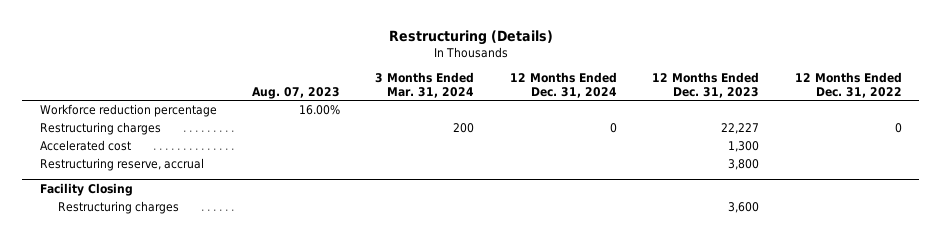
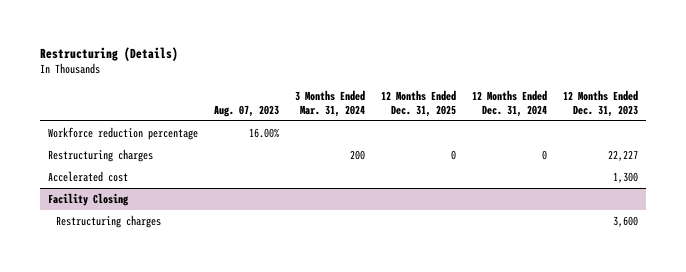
- | Aug. 07, 2023 | 3 Months Ended Mar. 31, 2024 | 12 Months Ended Dec. 31, 2024 | 12 Months Ended Dec. 31, 2023 | 12 Months Ended Dec. 31, 2022
+ | Aug. 07, 2023 | 3 Months Ended Mar. 31, 2024 | 12 Months Ended Dec. 31, 2025 | 12 Months Ended Dec. 31, 2024 | 12 Months Ended Dec. 31, 2023
- Restructuring reserve, accrual | | | | 3,800 |

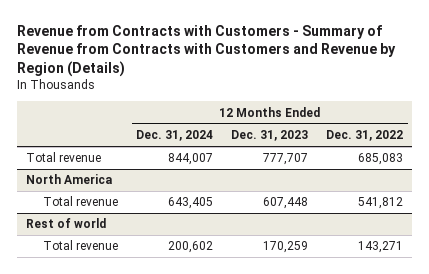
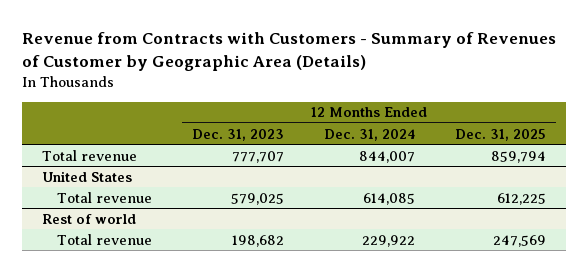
- Revenue from Contracts with Customers - Summary of Revenue from Contracts with Customers and Revenue by Region (Details)
+ Revenue from Contracts with Customers - Summary of Revenues of Customer by Geographic Area (Details)
- | 12 Months Ended Dec. 31, 2024 | 12 Months Ended Dec. 31, 2023 | 12 Months Ended Dec. 31, 2022
+ | 12 Months Ended Dec. 31, 2023 | 12 Months Ended Dec. 31, 2024 | 12 Months Ended Dec. 31, 2025
- North America
- Total revenue | 643,405 | 607,448 | 541,812
+ United States
+ Total revenue | 579,025 | 614,085 | 612,225
@ Rest of world
- Total revenue | 200,602 | 170,259 | 143,271
+ Total revenue | 198,682 | 229,922 | 247,569

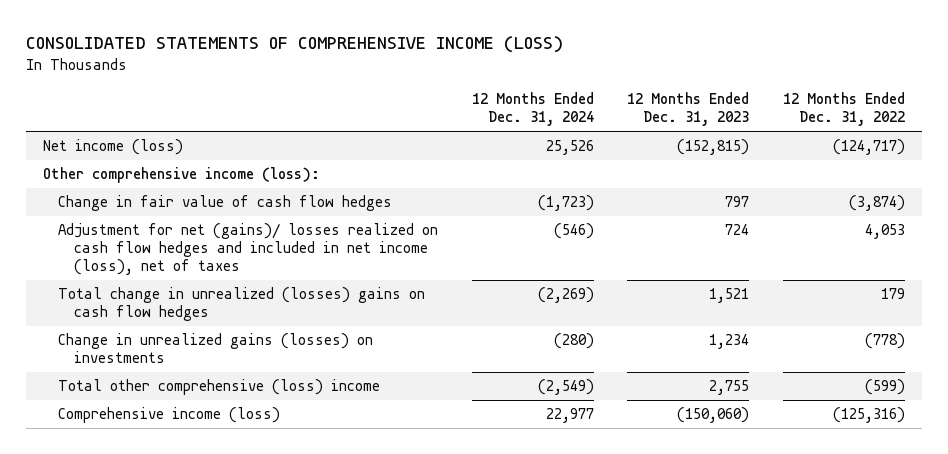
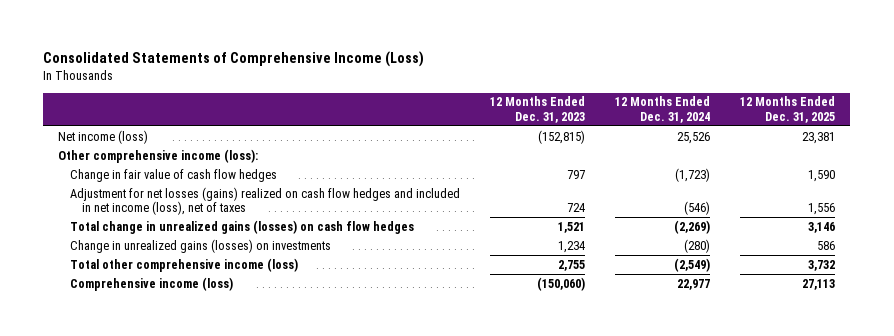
- CONSOLIDATED STATEMENTS OF COMPREHENSIVE INCOME (LOSS)
+ Consolidated Statements of Comprehensive Income (Loss)
- | 12 Months Ended Dec. 31, 2024 | 12 Months Ended Dec. 31, 2023 | 12 Months Ended Dec. 31, 2022
+ | 12 Months Ended Dec. 31, 2023 | 12 Months Ended Dec. 31, 2024 | 12 Months Ended Dec. 31, 2025
- Adjustment for net (gains)/ losses realized on cash flow hedges and included in net income (loss), net of taxes | (546) | 724 | 4,053
- Total change in unrealized (losses) gains on cash flow hedges | (2,269) | 1,521 | 179
+ Adjustment for net losses (gains) realized on cash flow hedges and included in net income (loss), net of taxes | 724 | (546) | 1,556
+ Total change in unrealized gains (losses) on cash flow hedges | 1,521 | (2,269) | 3,146
- Total other comprehensive (loss) income | (2,549) | 2,755 | (599)
+ Total other comprehensive income (loss) | 2,755 | (2,549) | 3,732

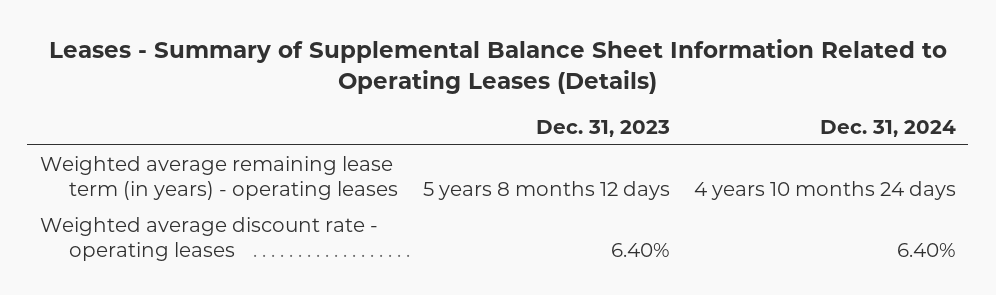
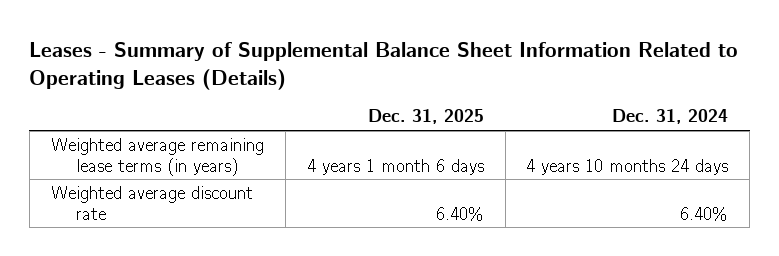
- | Dec. 31, 2023 | Dec. 31, 2024
+ | Dec. 31, 2025 | Dec. 31, 2024
- Weighted average remaining lease term (in years) - operating leases | 5 years 8 months 12 days | 4 years 10 months 24 days
- Weighted average discount rate - operating leases | 6.40% | 6.40%
+ Weighted average remaining lease terms (in years) | 4 years 1 month 6 days | 4 years 10 months 24 days
+ Weighted average discount rate | 6.40% | 6.40%

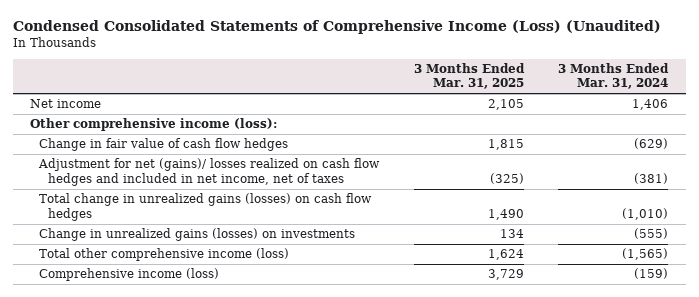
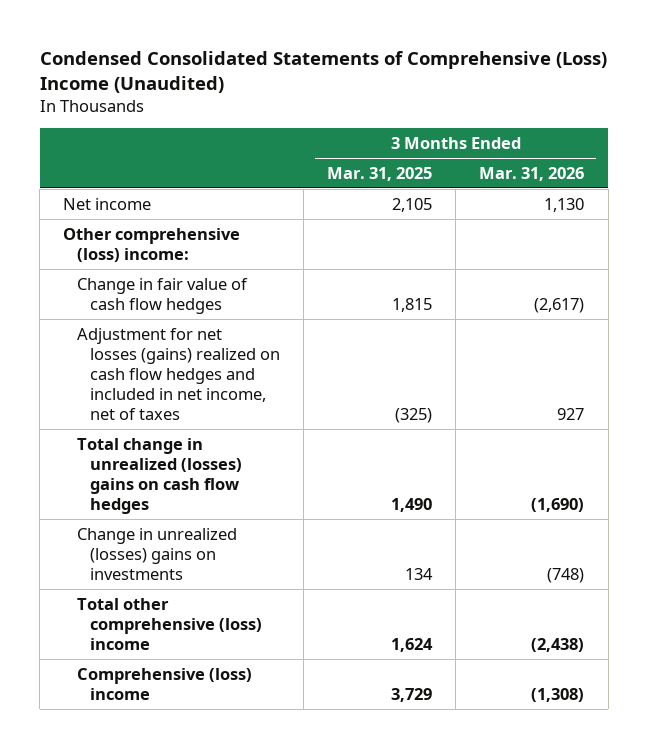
- Condensed Consolidated Statements of Comprehensive Income (Loss) (Unaudited)
+ Condensed Consolidated Statements of Comprehensive (Loss) Income (Unaudited)
- | 3 Months Ended Mar. 31, 2025 | 3 Months Ended Mar. 31, 2024
+ | 3 Months Ended Mar. 31, 2025 | 3 Months Ended Mar. 31, 2026
- Other comprehensive income (loss):
+ Other comprehensive (loss) income:
- Adjustment for net (gains)/ losses realized on cash flow hedges and included in net income, net of taxes | (325) | (381)
- Total change in unrealized gains (losses) on cash flow hedges | 1,490 | (1,010)
- Change in unrealized gains (losses) on investments | 134 | (555)
- Total other comprehensive income (loss) | 1,624 | (1,565)
- Comprehensive income (loss) | 3,729 | (159)
+ Adjustment for net losses (gains) realized on cash flow hedges and included in net income, net of taxes | (325) | 927
+ Total change in unrealized (losses) gains on cash flow hedges | 1,490 | (1,690)
+ Change in unrealized (losses) gains on investments | 134 | (748)
+ Total other comprehensive (loss) income | 1,624 | (2,438)
+ Comprehensive (loss) income | 3,729 | (1,308)

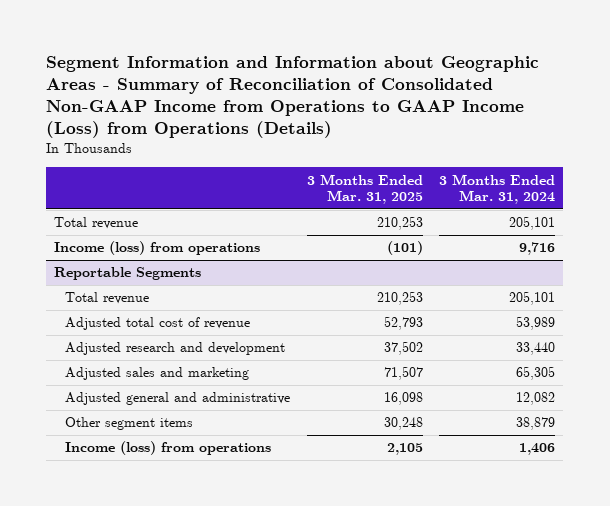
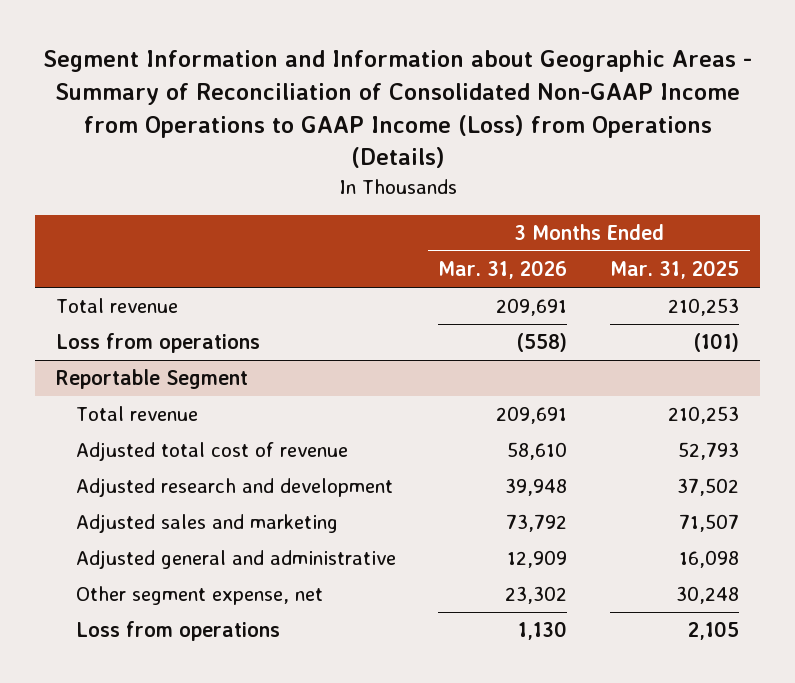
- | 3 Months Ended Mar. 31, 2025 | 3 Months Ended Mar. 31, 2024
+ | 3 Months Ended Mar. 31, 2026 | 3 Months Ended Mar. 31, 2025
- Income (loss) from operations | (101) | 9,716
- Reportable Segments
+ Loss from operations | (558) | (101)
+ Reportable Segment
- Other segment items | 30,248 | 38,879
- Income (loss) from operations | 2,105 | 1,406
+ Other segment expense, net | 23,302 | 30,248
+ Loss from operations | 1,130 | 2,105

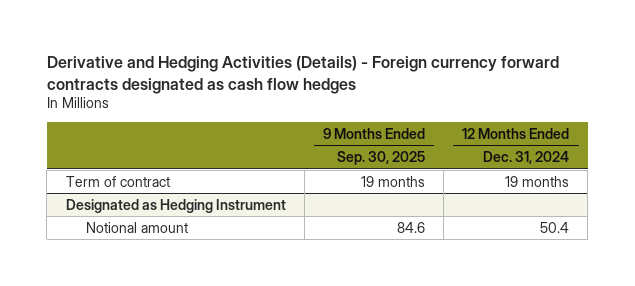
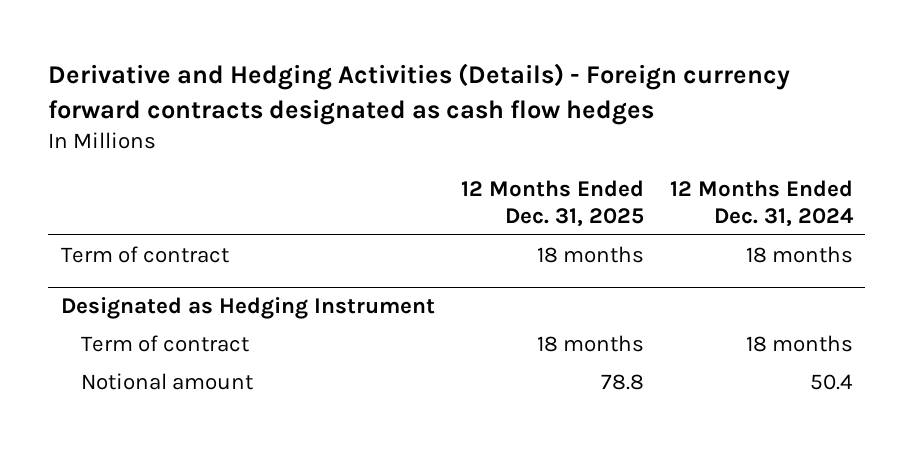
- | 9 Months Ended Sep. 30, 2025 | 12 Months Ended Dec. 31, 2024
+ | 12 Months Ended Dec. 31, 2025 | 12 Months Ended Dec. 31, 2024
- Term of contract | 19 months | 19 months
+ Term of contract | 18 months | 18 months
@ Designated as Hedging Instrument
+ Term of contract | 18 months | 18 months

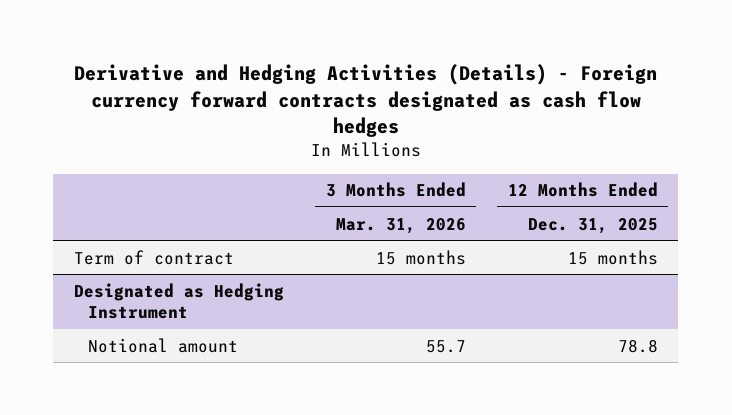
- | 12 Months Ended Dec. 31, 2025 | 12 Months Ended Dec. 31, 2024
+ | 3 Months Ended Mar. 31, 2026 | 12 Months Ended Dec. 31, 2025
- Term of contract | 18 months | 18 months
+ Term of contract | 15 months | 15 months
@ Designated as Hedging Instrument
- Term of contract | 18 months | 18 months

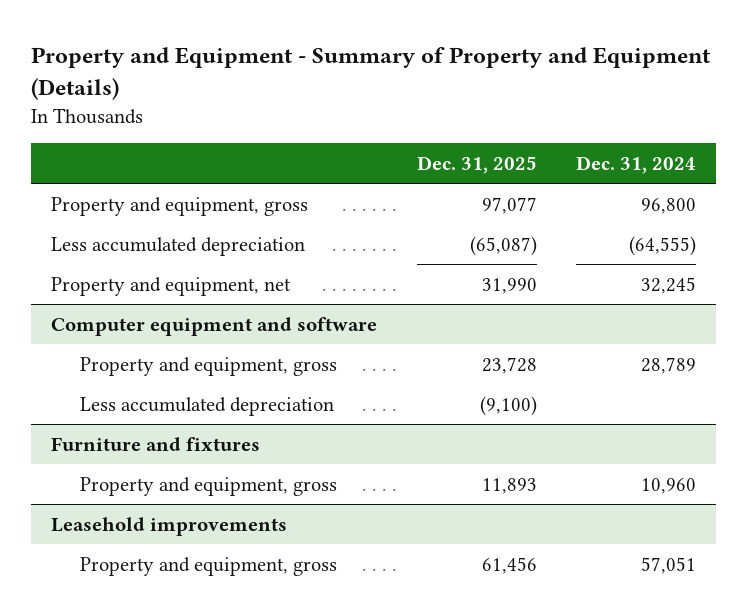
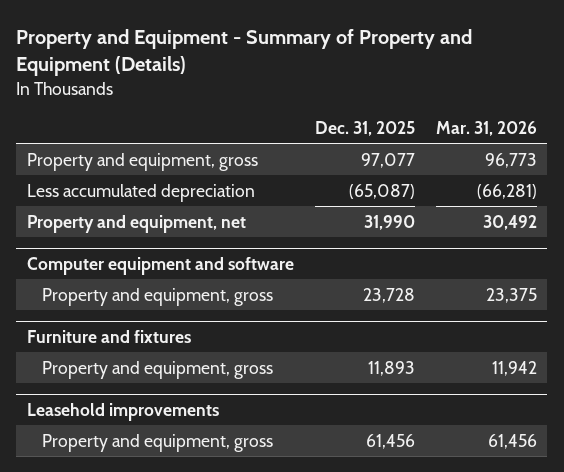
- | Dec. 31, 2025 | Dec. 31, 2024
+ | Dec. 31, 2025 | Mar. 31, 2026
@ Computer equipment and software
- Less accumulated depreciation | (9,100) |

